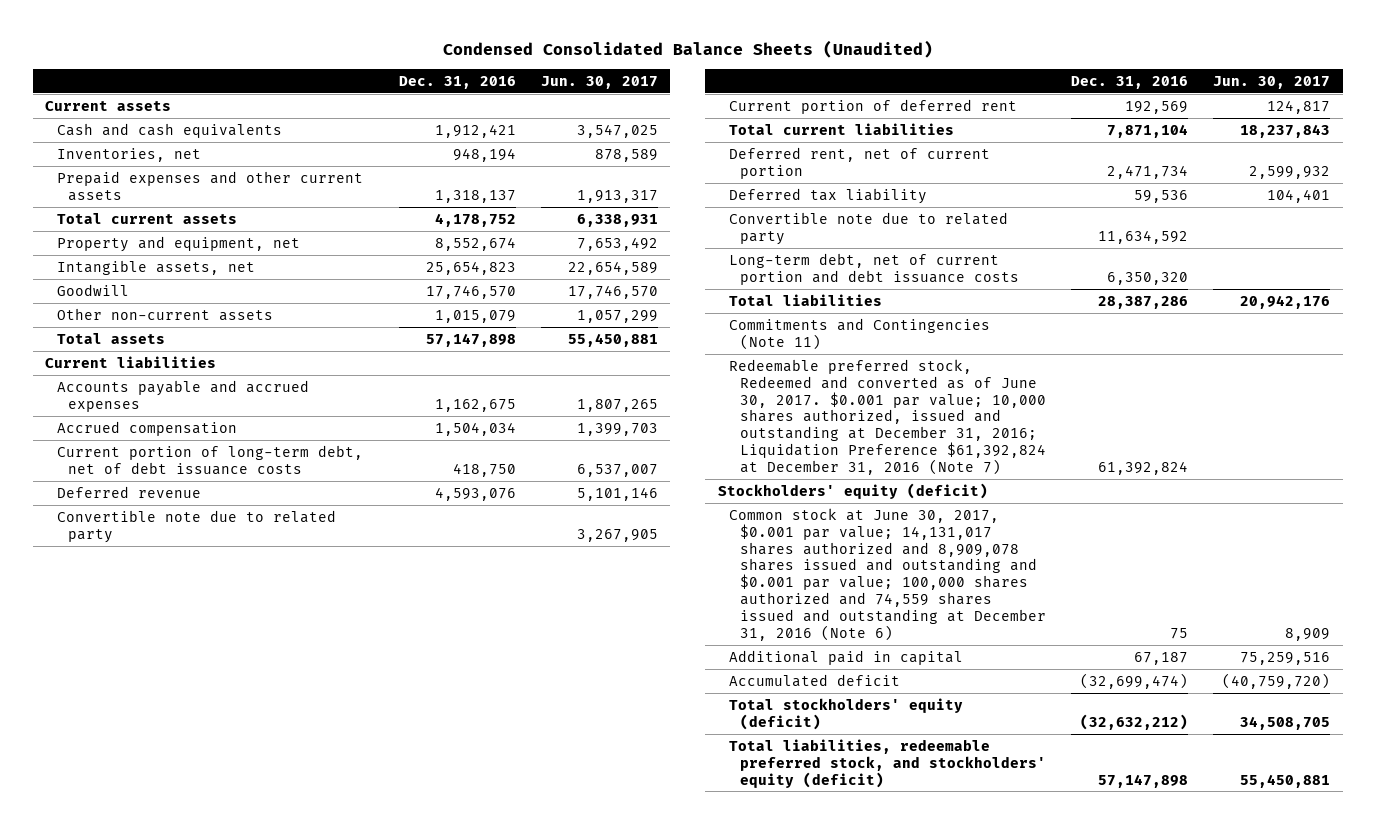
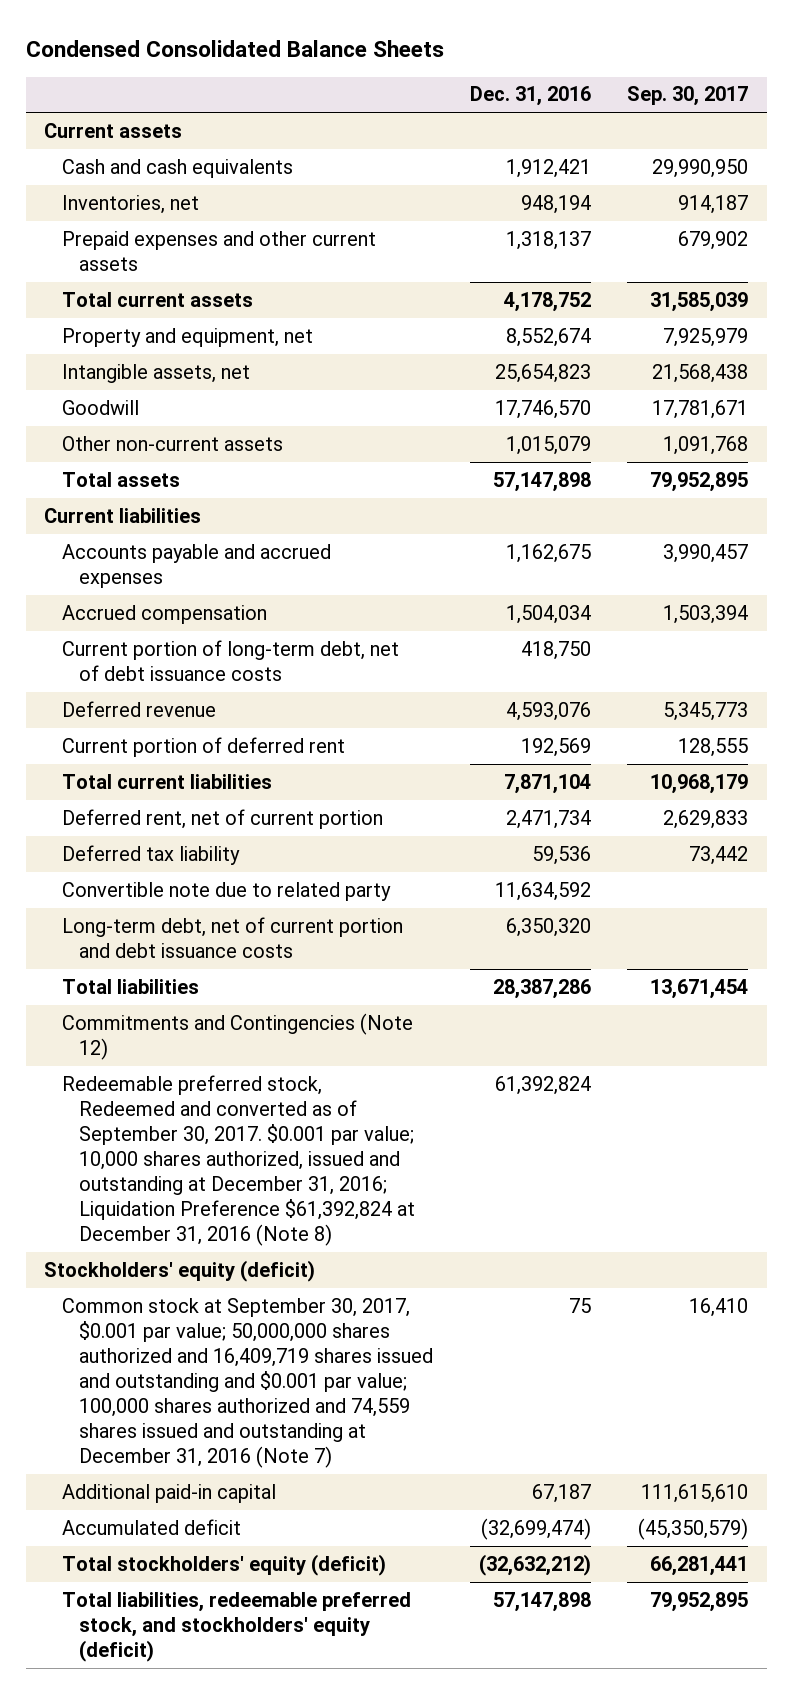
- Condensed Consolidated Balance Sheets (Unaudited)
+ Condensed Consolidated Balance Sheets
- | Dec. 31, 2016 | Jun. 30, 2017
+ | Dec. 31, 2016 | Sep. 30, 2017
- Convertible note due to related party | | 3,267,905
- Commitments and Contingencies (Note 11)
- Redeemable preferred stock, Redeemed and converted as of June 30, 2017. $0.001 par value; 10,000 shares authorized, issued and outstanding at December 31, 2016; Liquidation Preference $61,392,824 at December 31, 2016 (Note 7) | 61,392,824 |
+ Commitments and Contingencies (Note 12)
+ Redeemable preferred stock, Redeemed and converted as of September 30, 2017. $0.001 par value; 10,000 shares authorized, issued and outstanding at December 31, 2016; Liquidation Preference $61,392,824 at December 31, 2016 (Note 8) | 61,392,824 |
- Common stock at June 30, 2017, $0.001 par value; 14,131,017 shares authorized and 8,909,078 shares issued and outstanding and $0.001 par value; 100,000 shares authorized and 74,559 shares issued and outstanding at December 31, 2016 (Note 6) | 75 | 8,909
- Additional paid in capital | 67,187 | 75,259,516
+ Common stock at September 30, 2017, $0.001 par value; 50,000,000 shares authorized and 16,409,719 shares issued and outstanding and $0.001 par value; 100,000 shares authorized and 74,559 shares issued and outstanding at December 31, 2016 (Note 7) | 75 | 16,410
+ Additional paid-in capital | 67,187 | 111,615,610

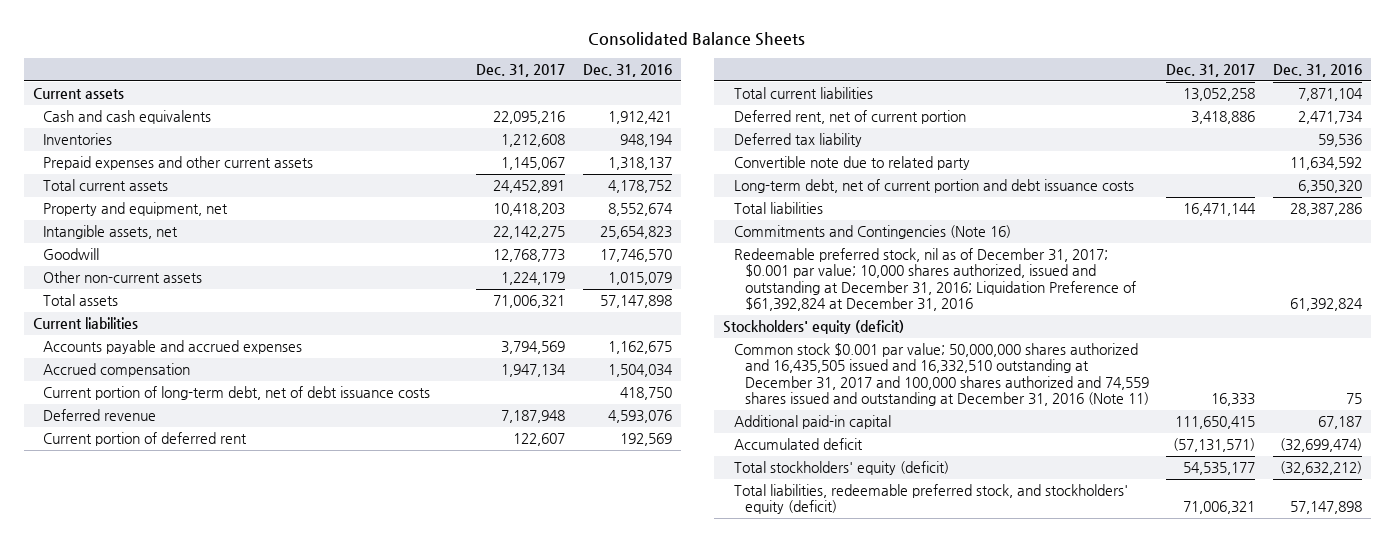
- Condensed Consolidated Balance Sheets
+ Consolidated Balance Sheets
- | Dec. 31, 2016 | Sep. 30, 2017
+ | Dec. 31, 2017 | Dec. 31, 2016
- Inventories, net | 948,194 | 914,187
+ Inventories | 1,212,608 | 948,194
- Commitments and Contingencies (Note 12)
- Redeemable preferred stock, Redeemed and converted as of September 30, 2017. $0.001 par value; 10,000 shares authorized, issued and outstanding at December 31, 2016; Liquidation Preference $61,392,824 at December 31, 2016 (Note 8) | 61,392,824 |
+ Commitments and Contingencies (Note 16)
+ Redeemable preferred stock, nil as of December 31, 2017; $0.001 par value; 10,000 shares authorized, issued and outstanding at December 31, 2016; Liquidation Preference of $61,392,824 at December 31, 2016 | | 61,392,824
- Common stock at September 30, 2017, $0.001 par value; 50,000,000 shares authorized and 16,409,719 shares issued and outstanding and $0.001 par value; 100,000 shares authorized and 74,559 shares issued and outstanding at December 31, 2016 (Note 7) | 75 | 16,410
+ Common stock $0.001 par value; 50,000,000 shares authorized and 16,435,505 issued and 16,332,510 outstanding at December 31, 2017 and 100,000 shares authorized and 74,559 shares issued and outstanding at December 31, 2016 (Note 11) | 16,333 | 75

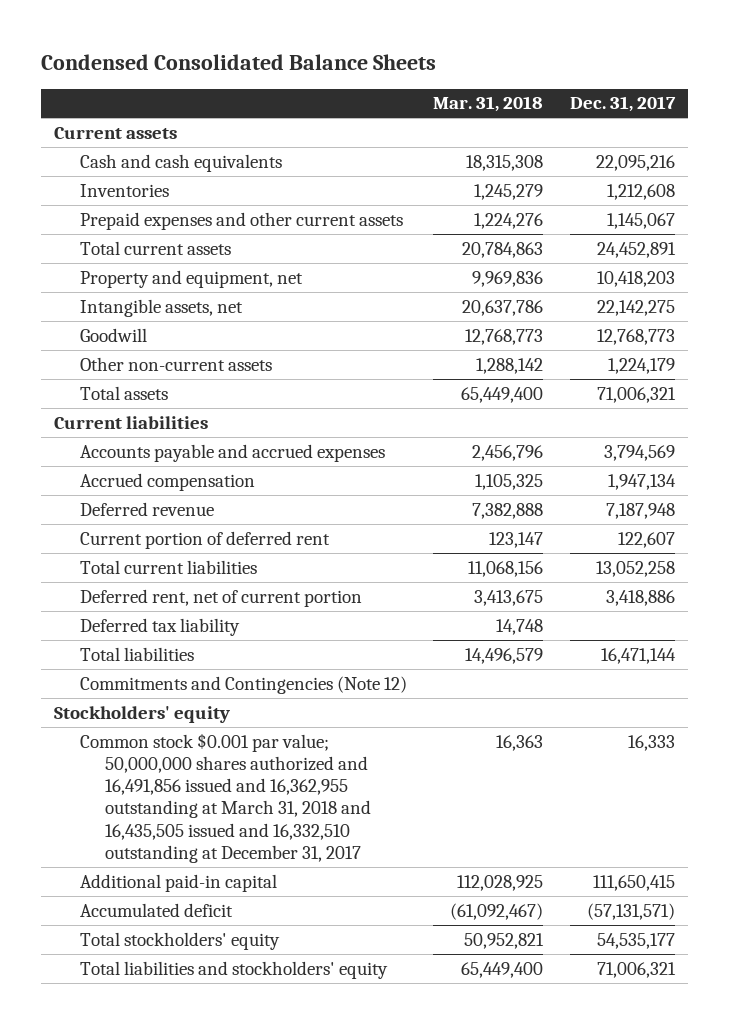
- Consolidated Balance Sheets
+ Condensed Consolidated Balance Sheets
- | Dec. 31, 2017 | Dec. 31, 2016
+ | Mar. 31, 2018 | Dec. 31, 2017
- Current portion of long-term debt, net of debt issuance costs | | 418,750
- Convertible note due to related party | | 11,634,592
- Long-term debt, net of current portion and debt issuance costs | | 6,350,320
- Commitments and Contingencies (Note 16)
- Redeemable preferred stock, nil as of December 31, 2017; $0.001 par value; 10,000 shares authorized, issued and outstanding at December 31, 2016; Liquidation Preference of $61,392,824 at December 31, 2016 | | 61,392,824
- Stockholders' equity (deficit)
- Common stock $0.001 par value; 50,000,000 shares authorized and 16,435,505 issued and 16,332,510 outstanding at December 31, 2017 and 100,000 shares authorized and 74,559 shares issued and outstanding at December 31, 2016 (Note 11) | 16,333 | 75
+ Commitments and Contingencies (Note 12)
+ Stockholders' equity
+ Common stock $0.001 par value; 50,000,000 shares authorized and 16,491,856 issued and 16,362,955 outstanding at March 31, 2018 and 16,435,505 issued and 16,332,510 outstanding at December 31, 2017 | 16,363 | 16,333
- Total stockholders' equity (deficit) | 54,535,177 | (32,632,212)
- Total liabilities, redeemable preferred stock, and stockholders' equity (deficit) | 71,006,321 | 57,147,898
+ Total stockholders' equity | 50,952,821 | 54,535,177
+ Total liabilities and stockholders' equity | 65,449,400 | 71,006,321

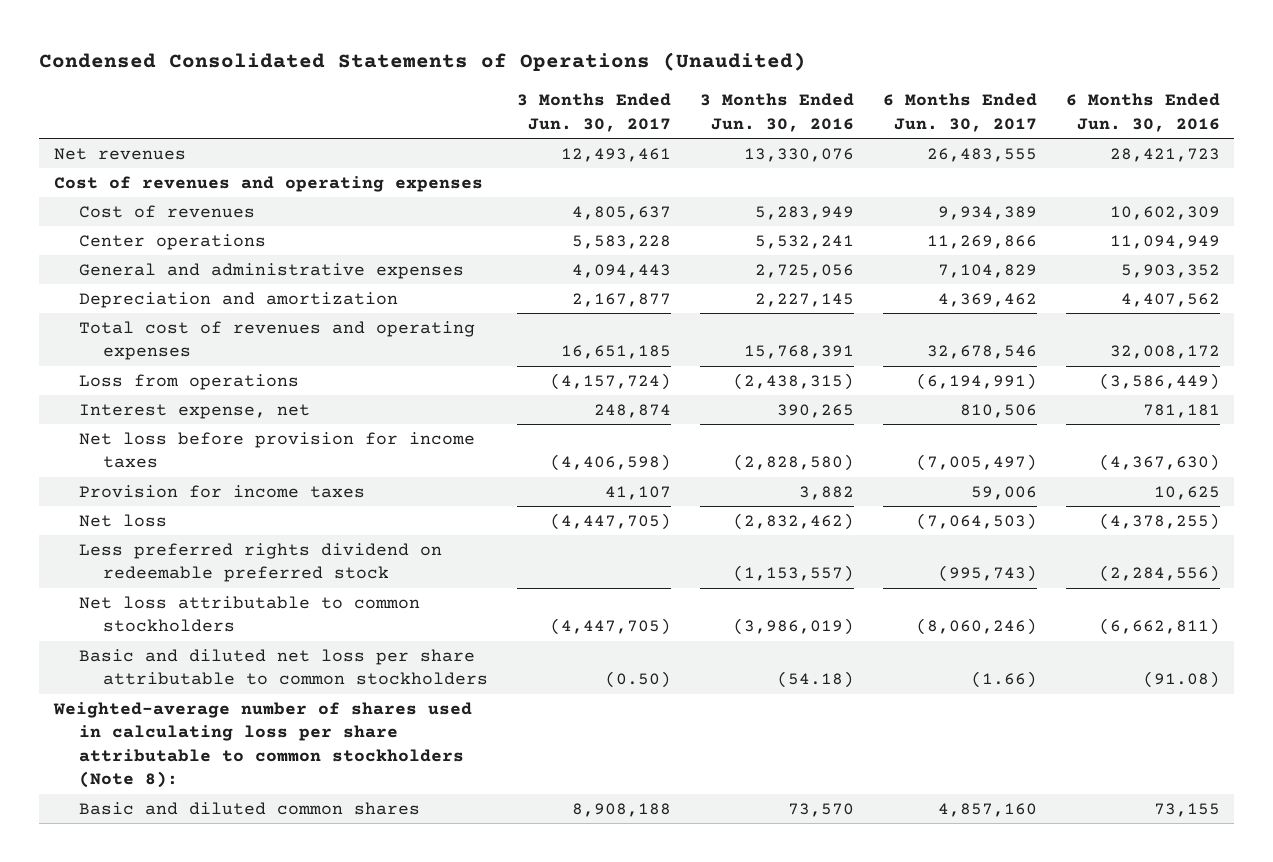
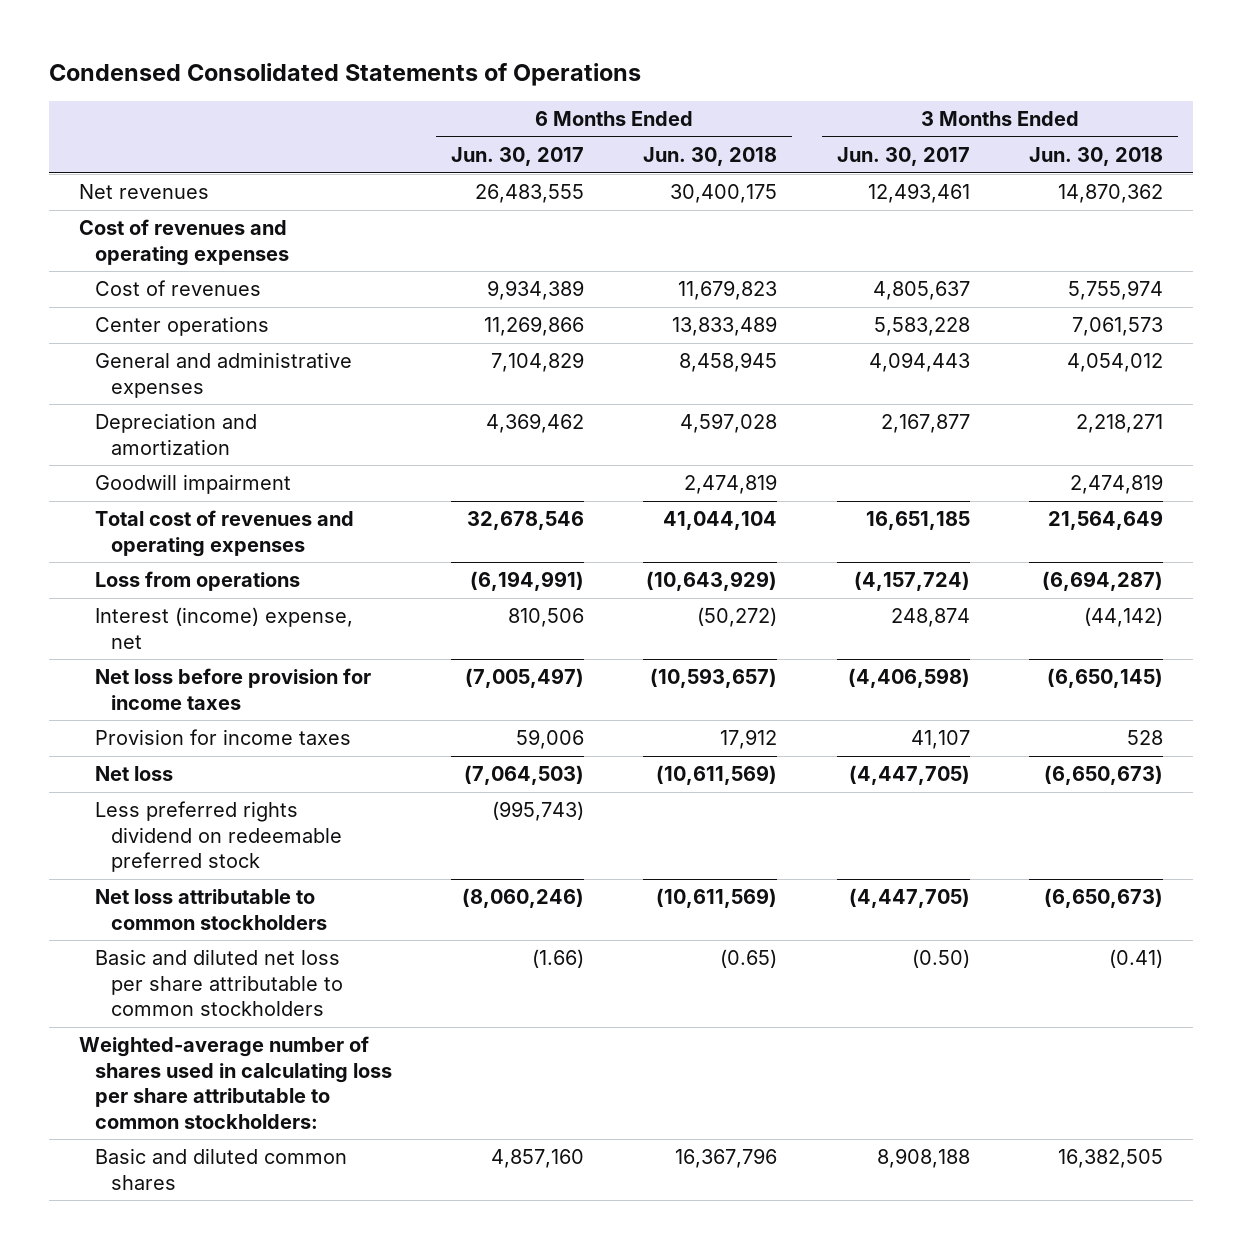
- Condensed Consolidated Statements of Operations (Unaudited)
+ Condensed Consolidated Statements of Operations
- | 3 Months Ended Jun. 30, 2017 | 3 Months Ended Jun. 30, 2016 | 6 Months Ended Jun. 30, 2017 | 6 Months Ended Jun. 30, 2016
+ | 6 Months Ended Jun. 30, 2017 | 6 Months Ended Jun. 30, 2018 | 3 Months Ended Jun. 30, 2017 | 3 Months Ended Jun. 30, 2018
+ Goodwill impairment | | 2,474,819 | | 2,474,819
- Interest expense, net | 248,874 | 390,265 | 810,506 | 781,181
+ Interest (income) expense, net | 810,506 | (50,272) | 248,874 | (44,142)
- Weighted-average number of shares used in calculating loss per share attributable to common stockholders (Note 8):
+ Weighted-average number of shares used in calculating loss per share attributable to common stockholders:

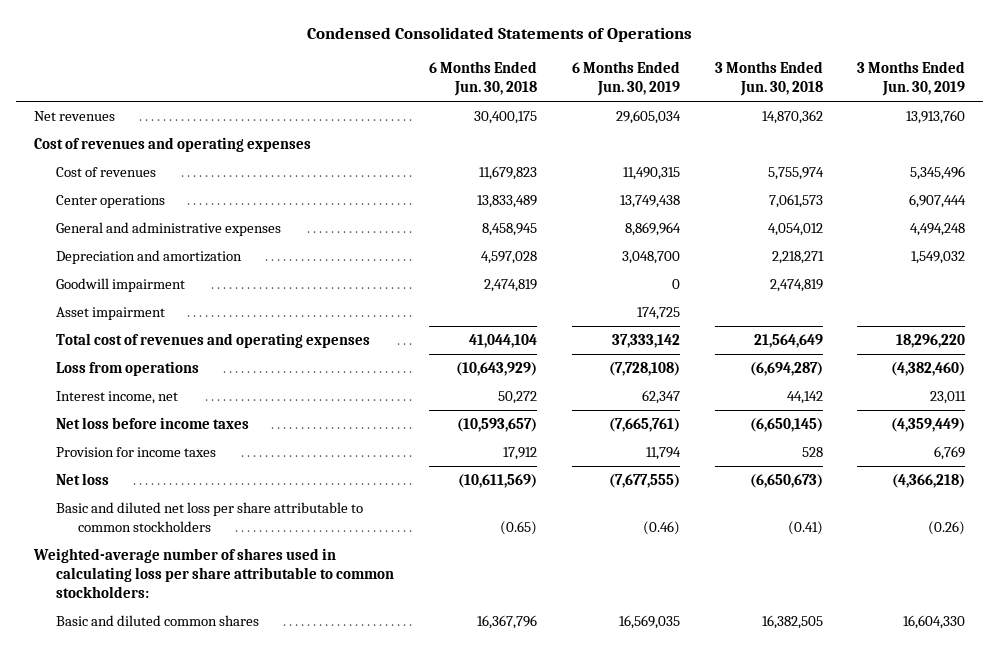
- | 6 Months Ended Jun. 30, 2017 | 6 Months Ended Jun. 30, 2018 | 3 Months Ended Jun. 30, 2017 | 3 Months Ended Jun. 30, 2018
+ | 6 Months Ended Jun. 30, 2018 | 6 Months Ended Jun. 30, 2019 | 3 Months Ended Jun. 30, 2018 | 3 Months Ended Jun. 30, 2019
+ Asset impairment | | 174,725 | |
- Interest (income) expense, net | 810,506 | (50,272) | 248,874 | (44,142)
- Net loss before provision for income taxes | (7,005,497) | (10,593,657) | (4,406,598) | (6,650,145)
+ Interest income, net | 50,272 | 62,347 | 44,142 | 23,011
+ Net loss before income taxes | (10,593,657) | (7,665,761) | (6,650,145) | (4,359,449)
- Less preferred rights dividend on redeemable preferred stock | (995,743) | | |
- Net loss attributable to common stockholders | (8,060,246) | (10,611,569) | (4,447,705) | (6,650,673)

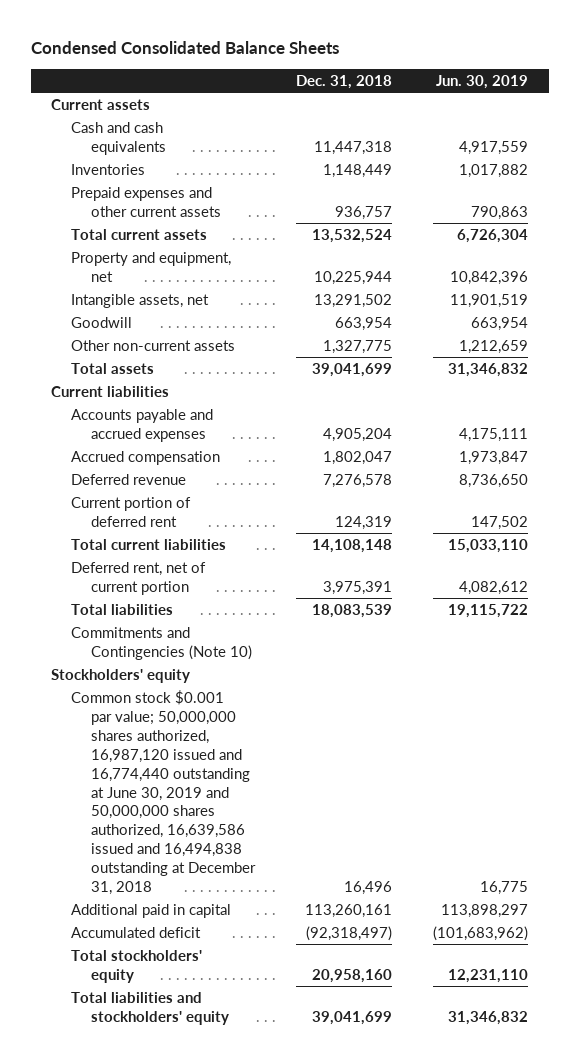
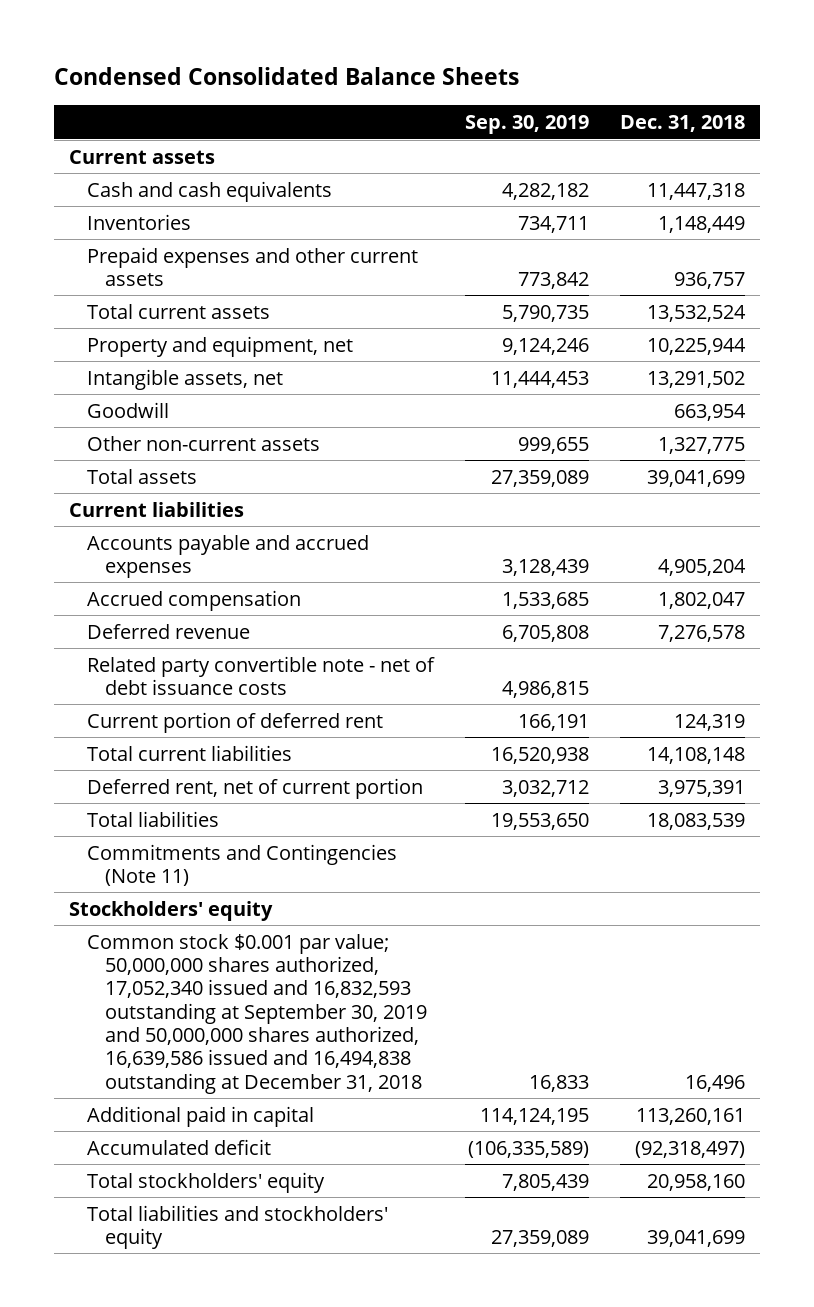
- | Dec. 31, 2018 | Jun. 30, 2019
+ | Sep. 30, 2019 | Dec. 31, 2018
+ Related party convertible note - net of debt issuance costs | 4,986,815 |
- Commitments and Contingencies (Note 10)
+ Commitments and Contingencies (Note 11)
- Common stock $0.001 par value; 50,000,000 shares authorized, 16,987,120 issued and 16,774,440 outstanding at June 30, 2019 and 50,000,000 shares authorized, 16,639,586 issued and 16,494,838 outstanding at December 31, 2018 | 16,496 | 16,775
+ Common stock $0.001 par value; 50,000,000 shares authorized, 17,052,340 issued and 16,832,593 outstanding at September 30, 2019 and 50,000,000 shares authorized, 16,639,586 issued and 16,494,838 outstanding at December 31, 2018 | 16,833 | 16,496

